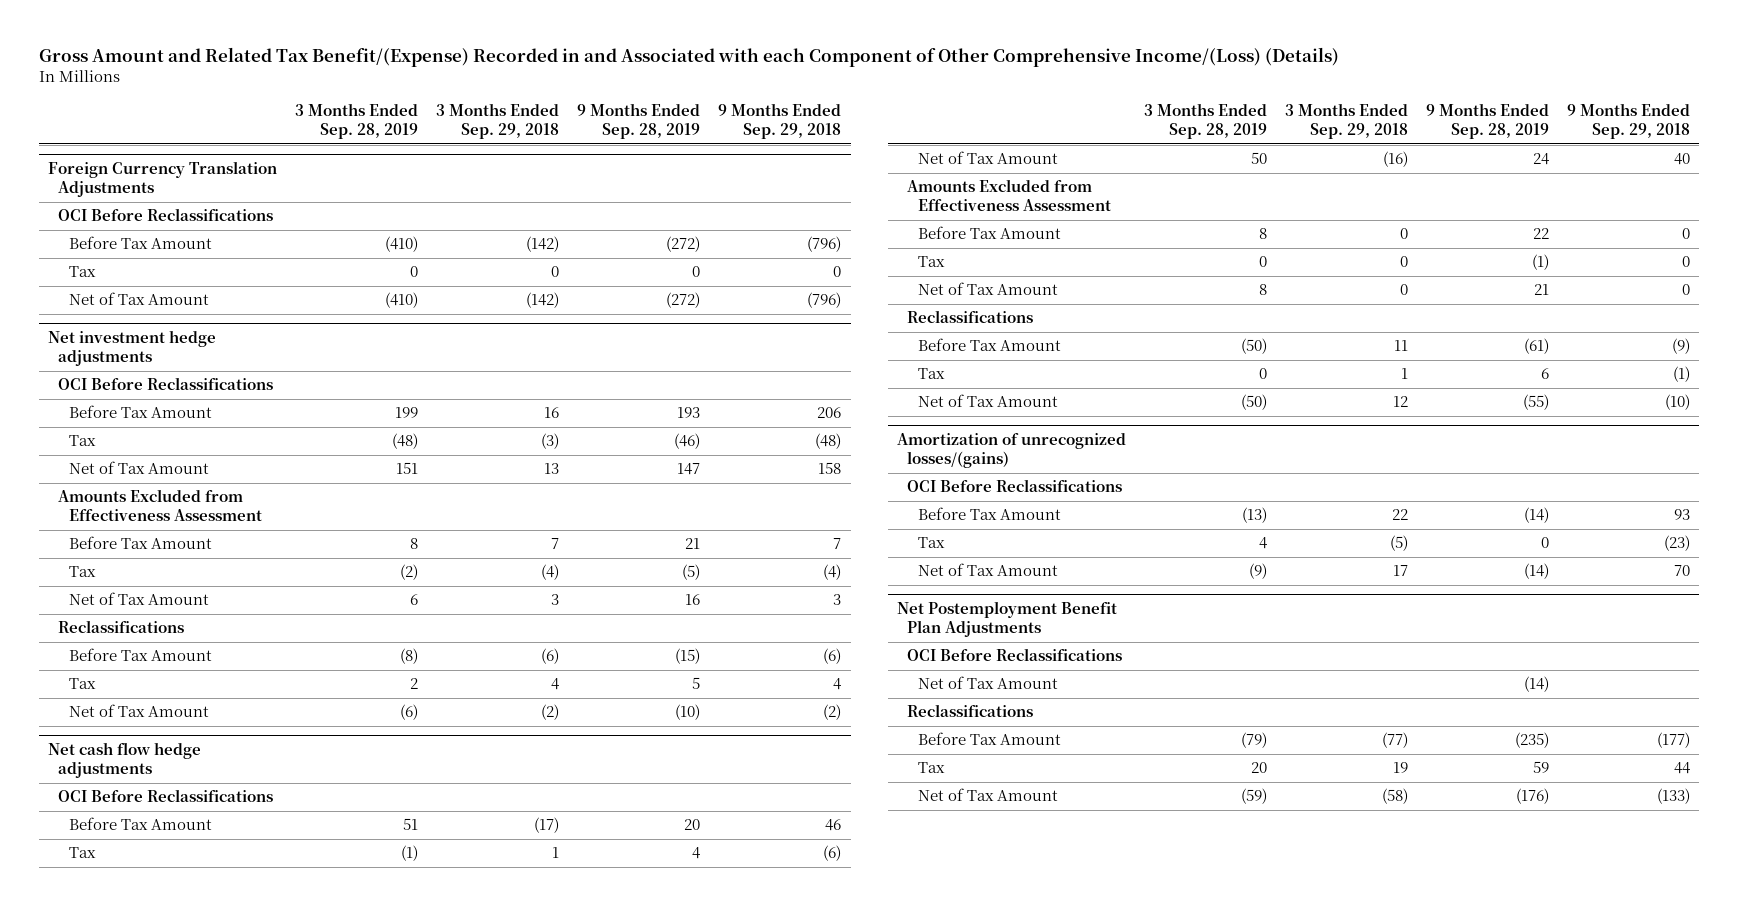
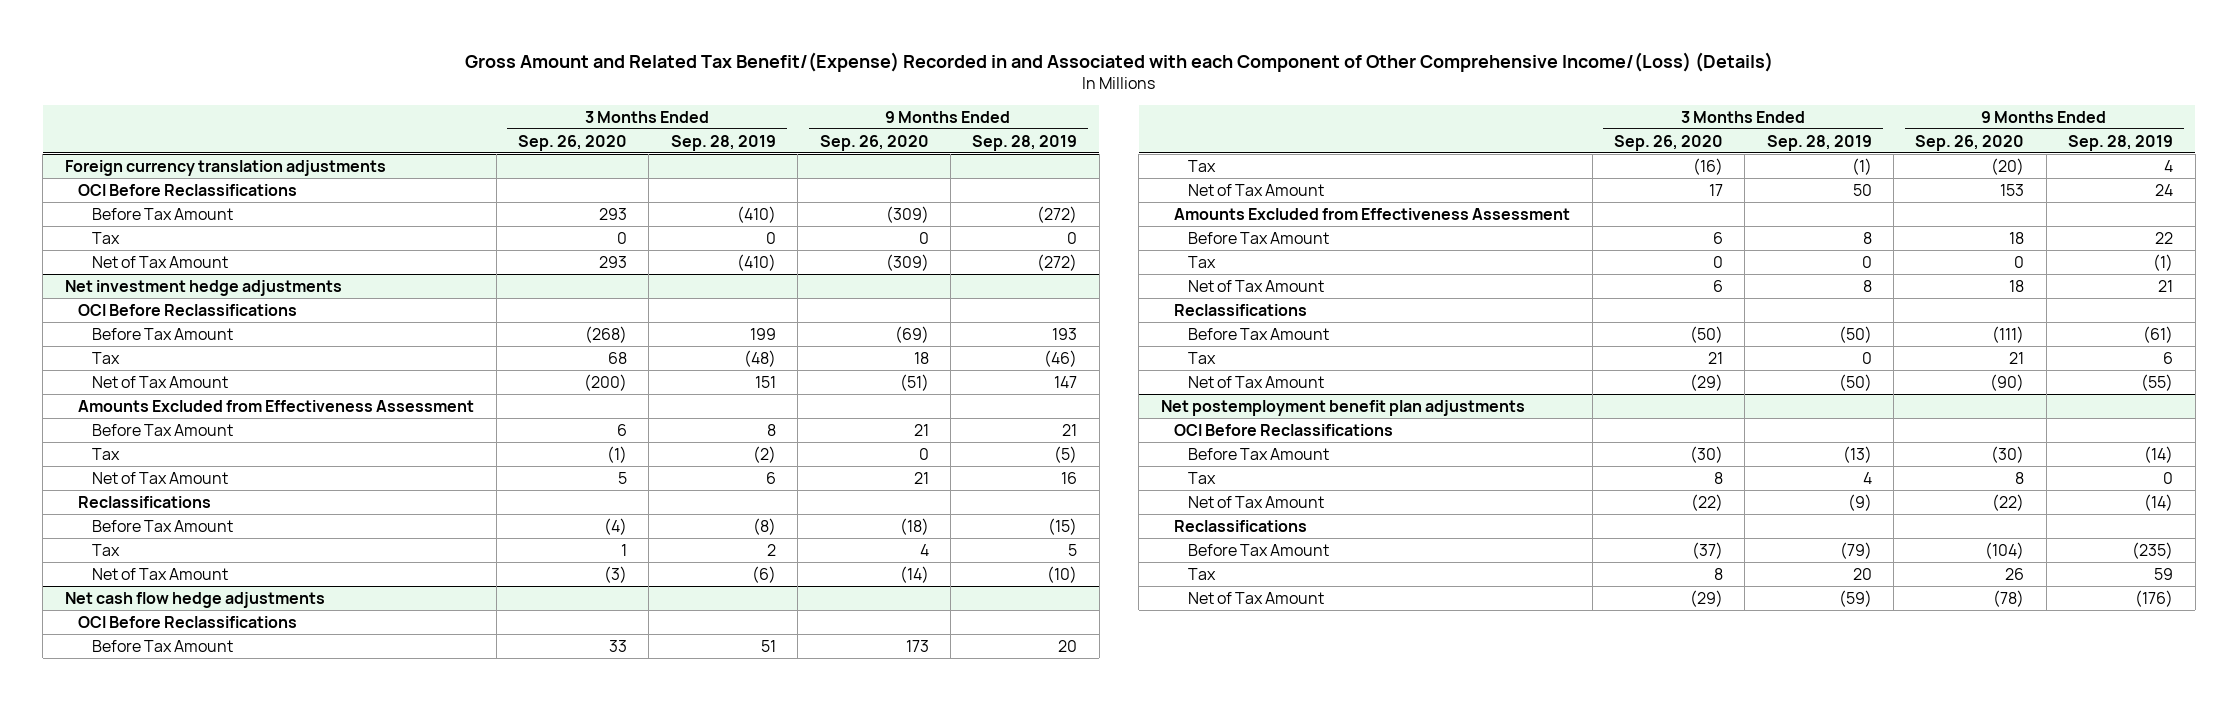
- | 3 Months Ended Sep. 28, 2019 | 3 Months Ended Sep. 29, 2018 | 9 Months Ended Sep. 28, 2019 | 9 Months Ended Sep. 29, 2018
+ | 3 Months Ended Sep. 26, 2020 | 3 Months Ended Sep. 28, 2019 | 9 Months Ended Sep. 26, 2020 | 9 Months Ended Sep. 28, 2019
- Foreign Currency Translation Adjustments
+ Foreign currency translation adjustments
- Amortization of unrecognized losses/(gains)
+ Net postemployment benefit plan adjustments
- Net Postemployment Benefit Plan Adjustments
- OCI Before Reclassifications
- Net of Tax Amount | | | (14) |

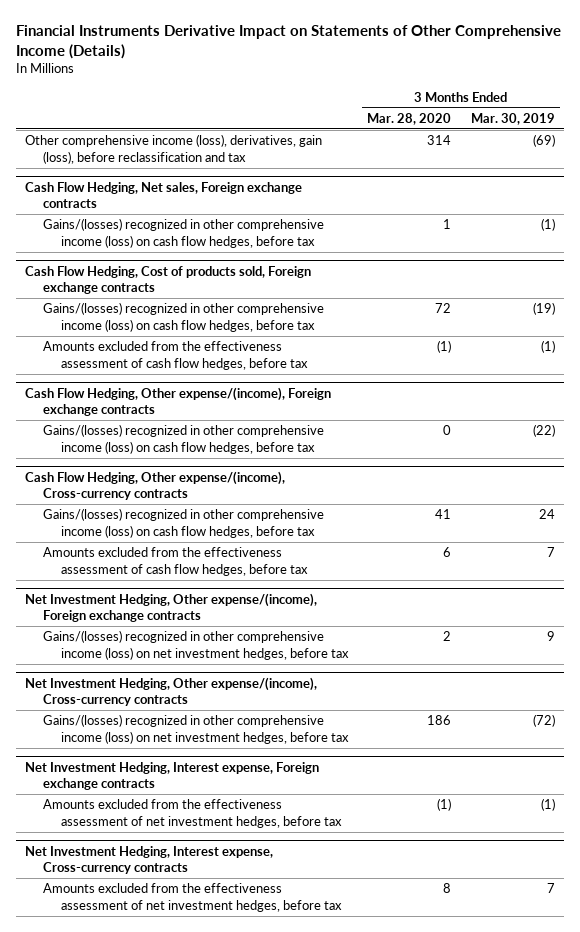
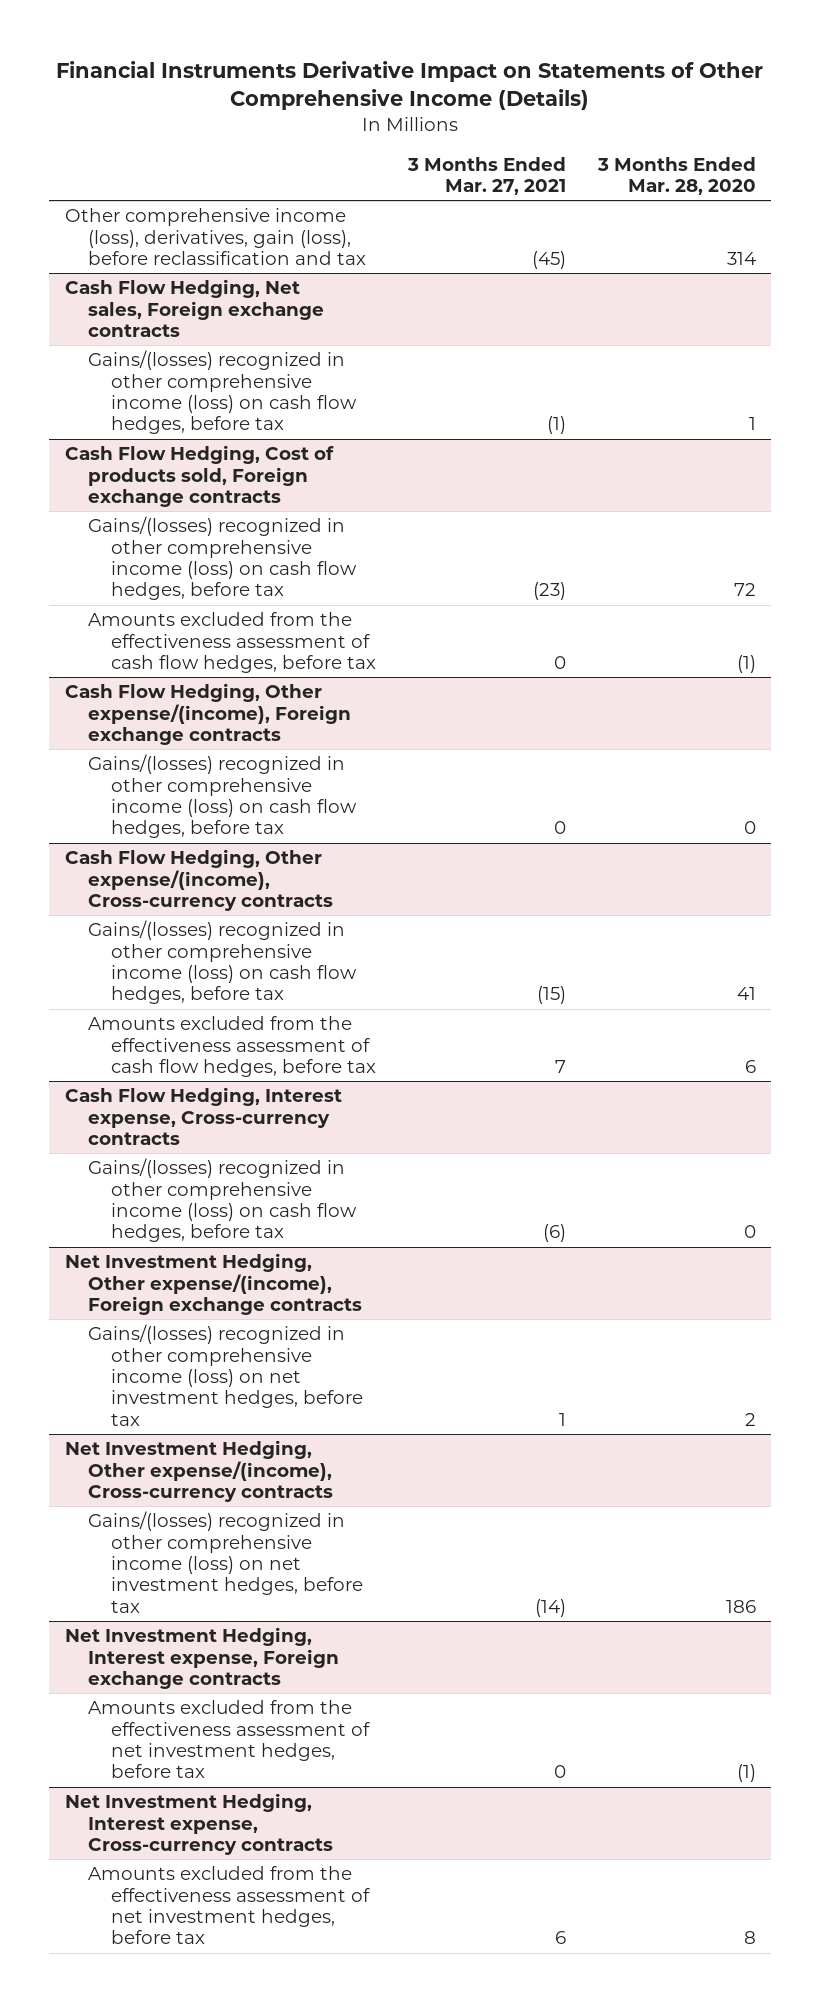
- | 3 Months Ended Mar. 28, 2020 | 3 Months Ended Mar. 30, 2019
+ | 3 Months Ended Mar. 27, 2021 | 3 Months Ended Mar. 28, 2020
+ Cash Flow Hedging, Interest expense, Cross-currency contracts
+ Gains/(losses) recognized in other comprehensive income (loss) on cash flow hedges, before tax | (6) | 0

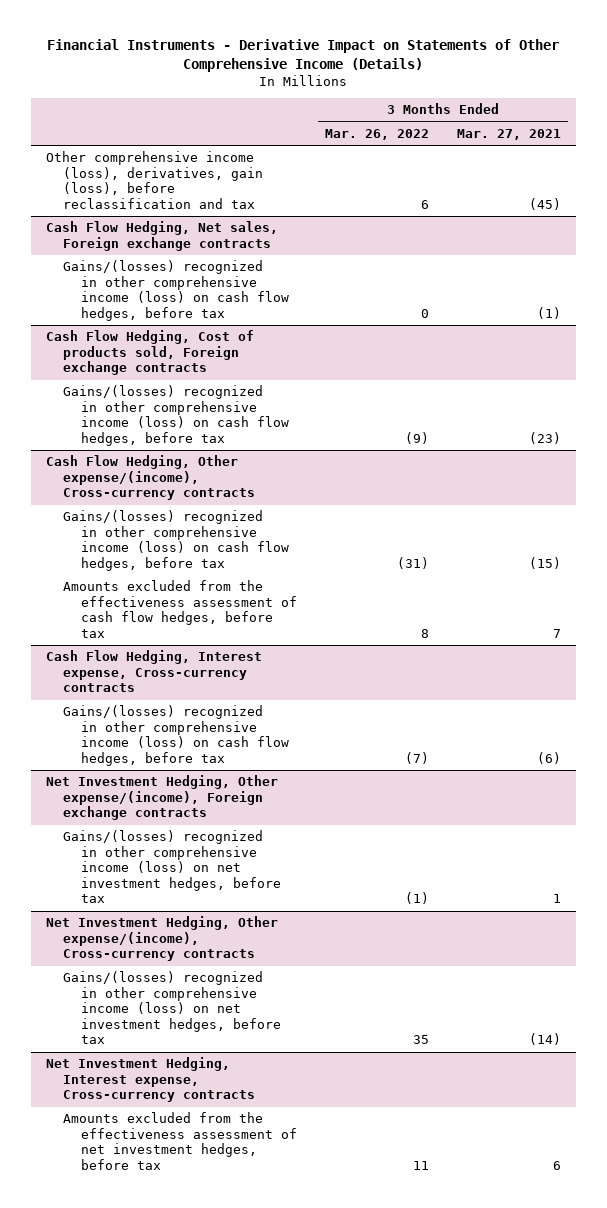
- Financial Instruments Derivative Impact on Statements of Other Comprehensive Income (Details)
+ Financial Instruments - Derivative Impact on Statements of Other Comprehensive Income (Details)
- | 3 Months Ended Mar. 27, 2021 | 3 Months Ended Mar. 28, 2020
+ | 3 Months Ended Mar. 26, 2022 | 3 Months Ended Mar. 27, 2021
@ Cash Flow Hedging, Cost of products sold, Foreign exchange contracts
- Amounts excluded from the effectiveness assessment of cash flow hedges, before tax | 0 | (1)
- Cash Flow Hedging, Other expense/(income), Foreign exchange contracts
- Gains/(losses) recognized in other comprehensive income (loss) on cash flow hedges, before tax | 0 | 0
- Net Investment Hedging, Interest expense, Foreign exchange contracts
- Amounts excluded from the effectiveness assessment of net investment hedges, before tax | 0 | (1)

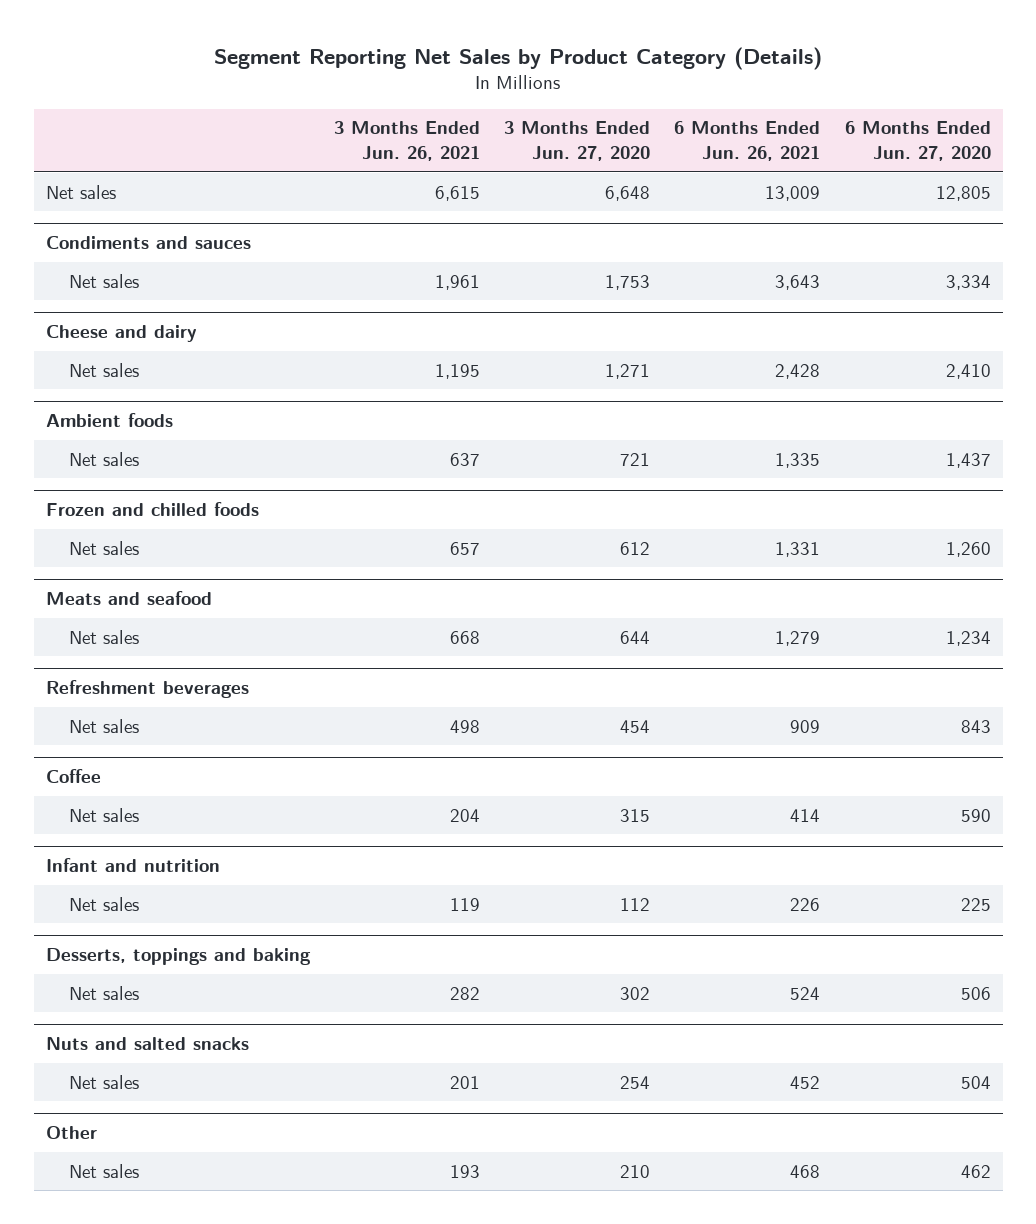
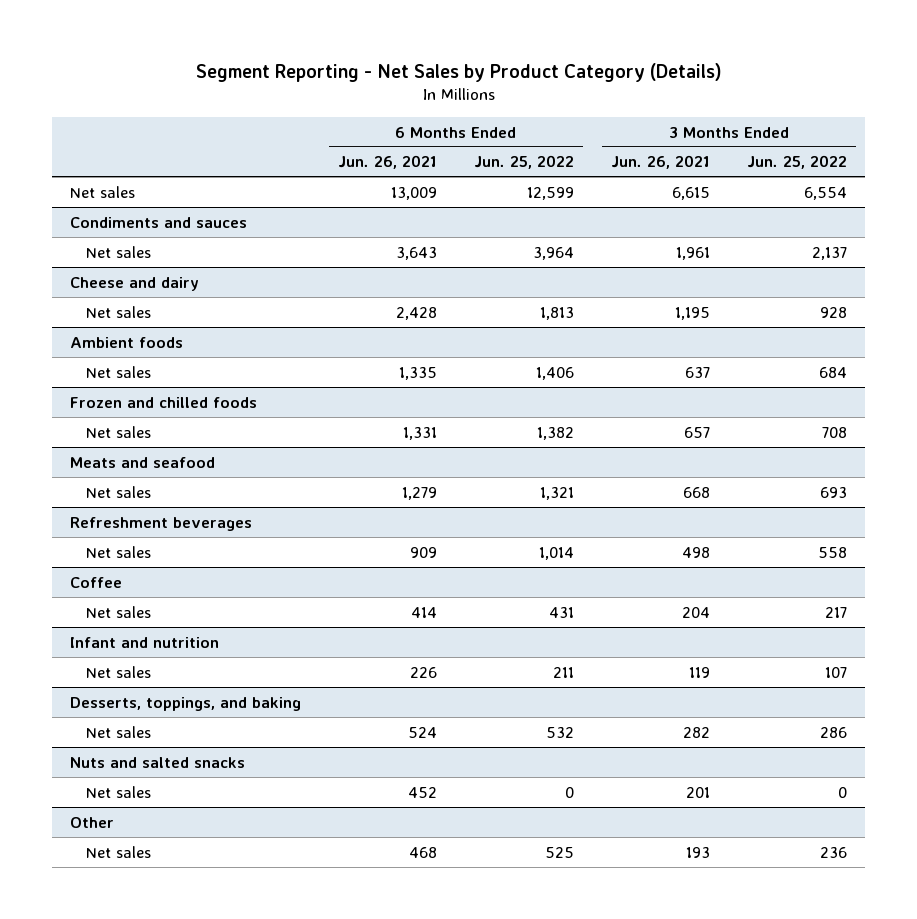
- Segment Reporting Net Sales by Product Category (Details)
+ Segment Reporting - Net Sales by Product Category (Details)
- | 3 Months Ended Jun. 26, 2021 | 3 Months Ended Jun. 27, 2020 | 6 Months Ended Jun. 26, 2021 | 6 Months Ended Jun. 27, 2020
+ | 6 Months Ended Jun. 26, 2021 | 6 Months Ended Jun. 25, 2022 | 3 Months Ended Jun. 26, 2021 | 3 Months Ended Jun. 25, 2022
- Desserts, toppings and baking
+ Desserts, toppings, and baking

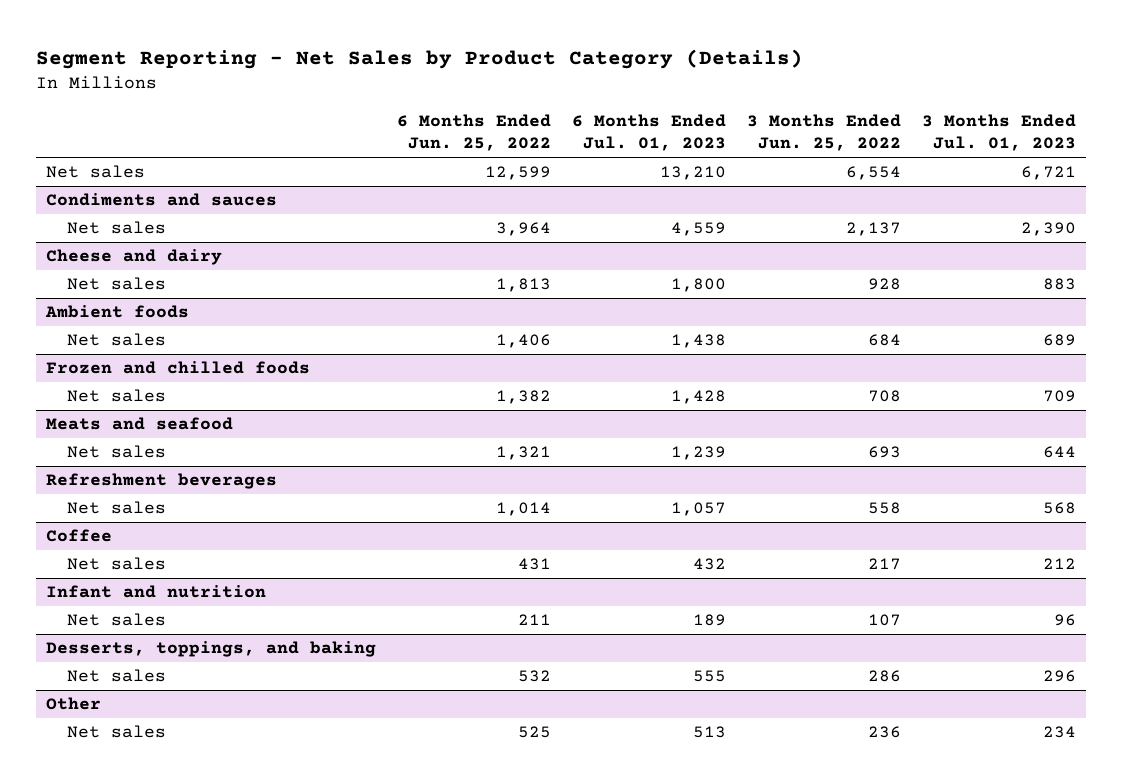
- | 6 Months Ended Jun. 26, 2021 | 6 Months Ended Jun. 25, 2022 | 3 Months Ended Jun. 26, 2021 | 3 Months Ended Jun. 25, 2022
+ | 6 Months Ended Jun. 25, 2022 | 6 Months Ended Jul. 01, 2023 | 3 Months Ended Jun. 25, 2022 | 3 Months Ended Jul. 01, 2023
- Nuts and salted snacks
- Net sales | 452 | 0 | 201 | 0

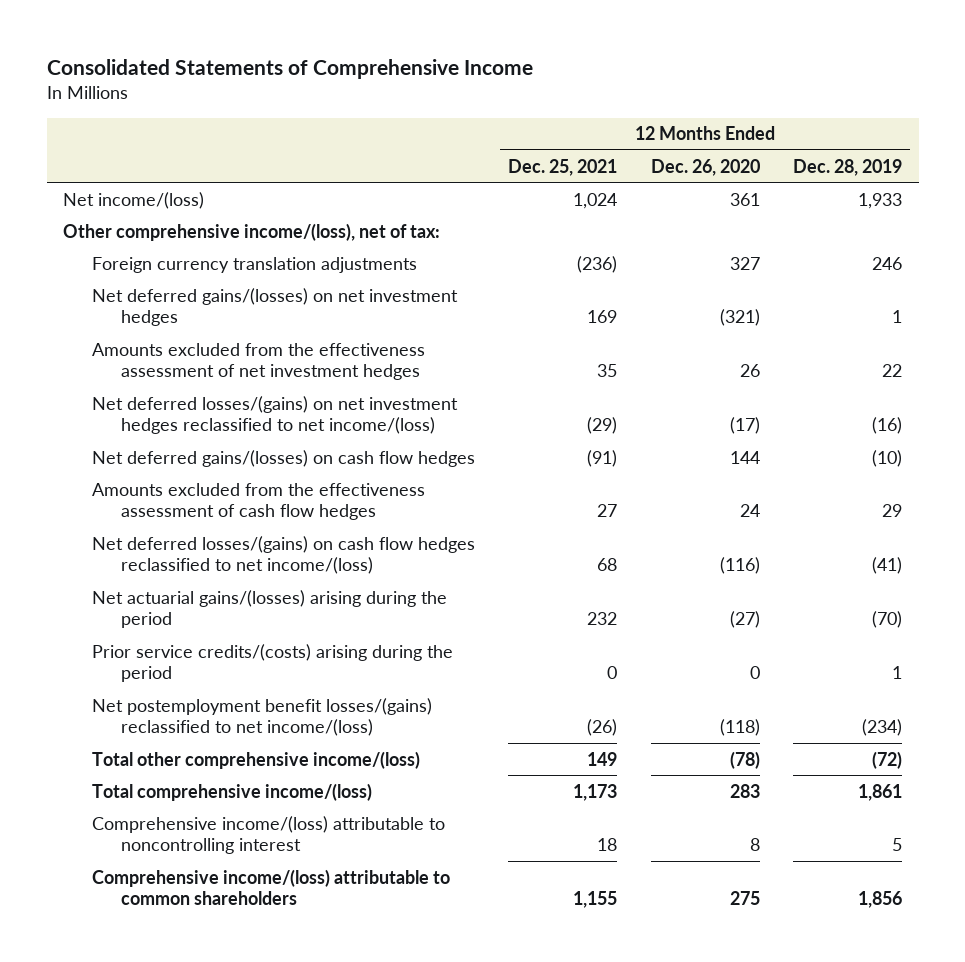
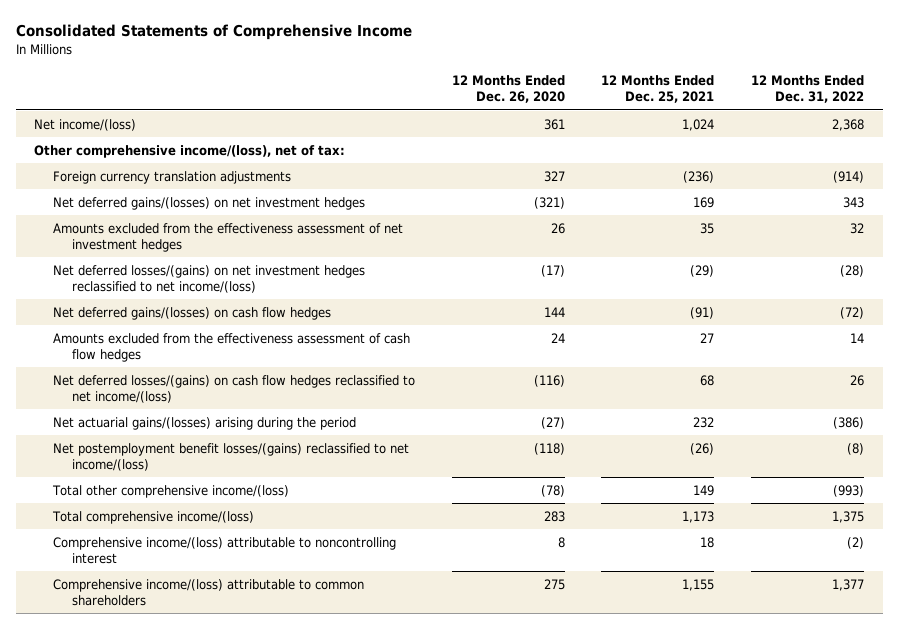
- | 12 Months Ended Dec. 25, 2021 | 12 Months Ended Dec. 26, 2020 | 12 Months Ended Dec. 28, 2019
+ | 12 Months Ended Dec. 26, 2020 | 12 Months Ended Dec. 25, 2021 | 12 Months Ended Dec. 31, 2022
- Prior service credits/(costs) arising during the period | 0 | 0 | 1

